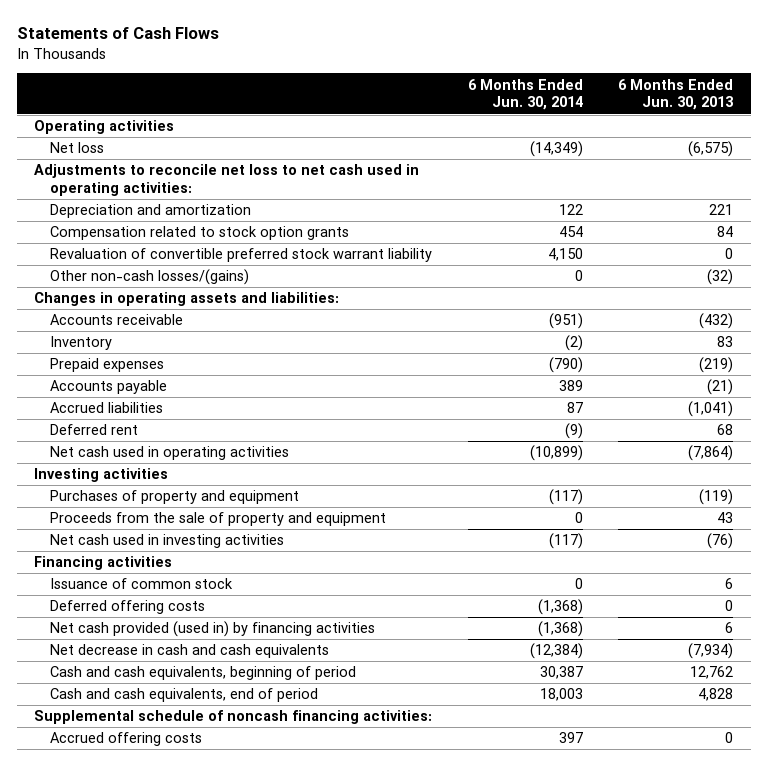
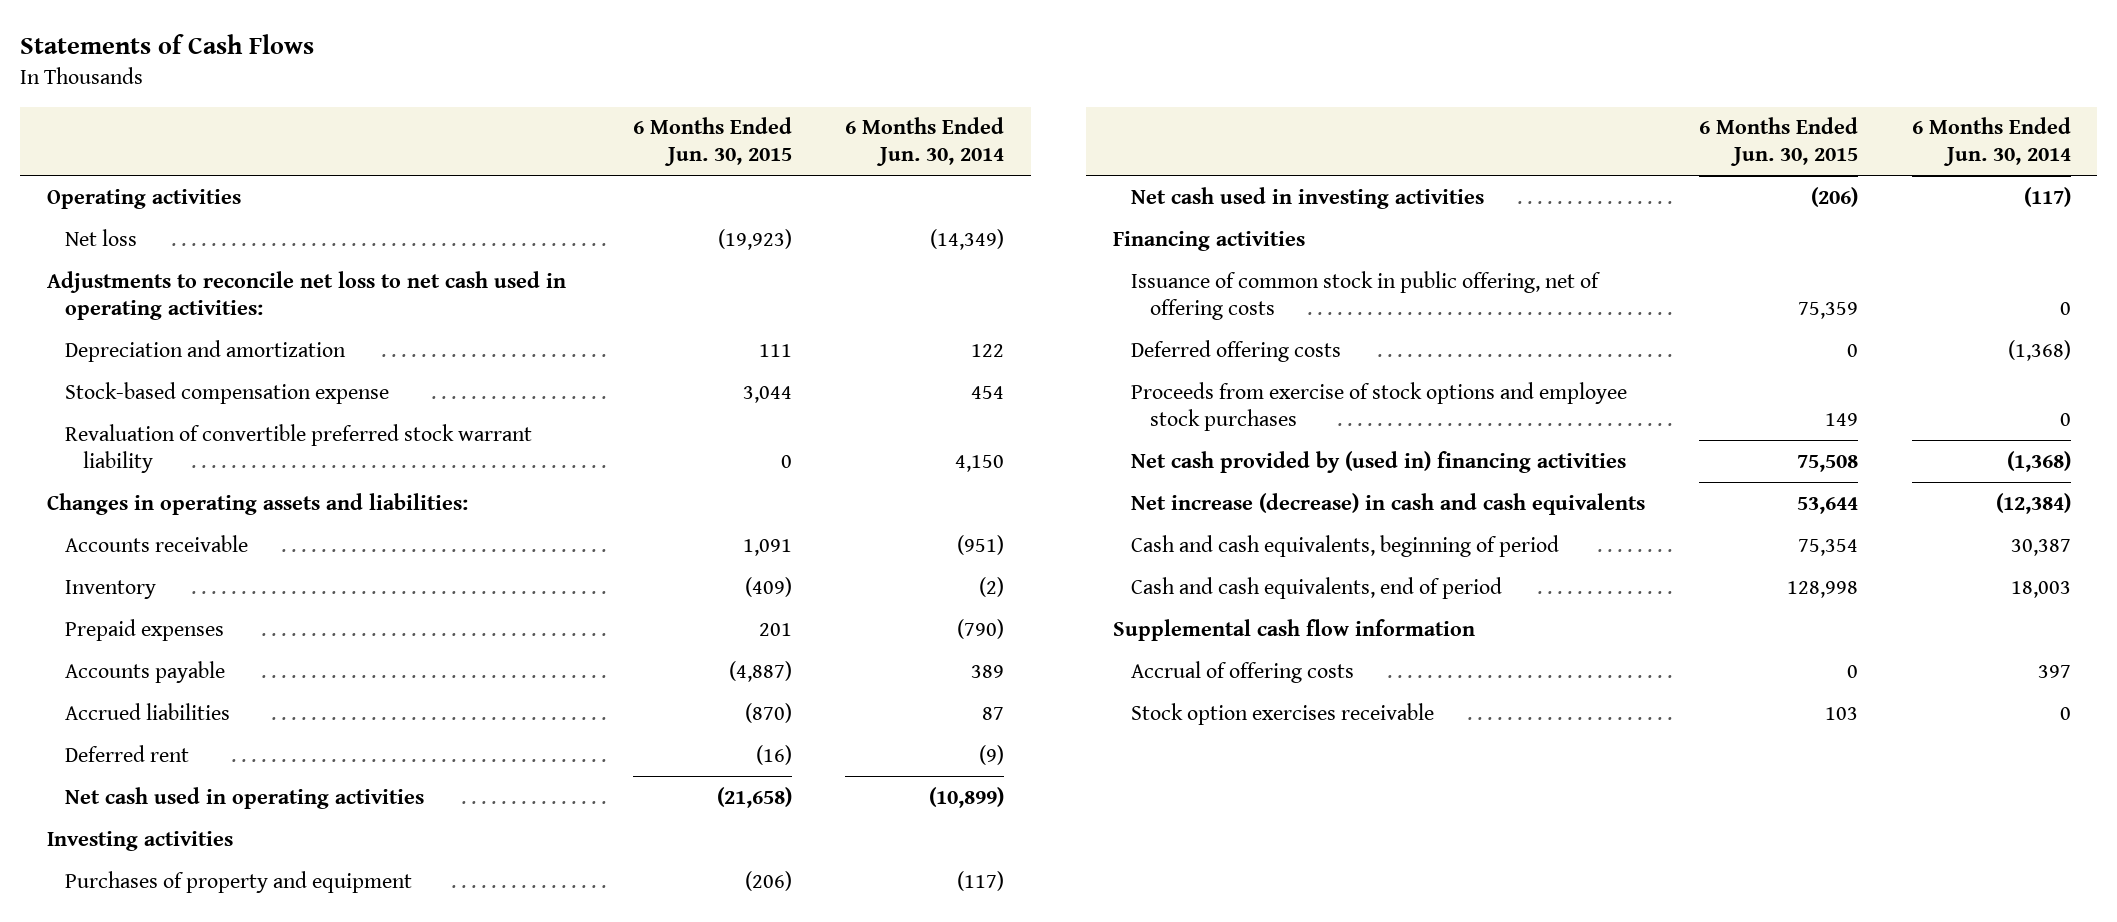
- | 6 Months Ended Jun. 30, 2014 | 6 Months Ended Jun. 30, 2013
+ | 6 Months Ended Jun. 30, 2015 | 6 Months Ended Jun. 30, 2014
- Compensation related to stock option grants | 454 | 84
+ Stock-based compensation expense | 3,044 | 454
- Other non-cash losses/(gains) | 0 | (32)
- Proceeds from the sale of property and equipment | 0 | 43
- Issuance of common stock | 0 | 6
+ Issuance of common stock in public offering, net of offering costs | 75,359 | 0
- Net cash provided (used in) by financing activities | (1,368) | 6
- Net decrease in cash and cash equivalents | (12,384) | (7,934)
+ Proceeds from exercise of stock options and employee stock purchases | 149 | 0
+ Net cash provided by (used in) financing activities | 75,508 | (1,368)
+ Net increase (decrease) in cash and cash equivalents | 53,644 | (12,384)
- Supplemental schedule of noncash financing activities:
- Accrued offering costs | 397 | 0
+ Supplemental cash flow information
+ Accrual of offering costs | 0 | 397
+ Stock option exercises receivable | 103 | 0

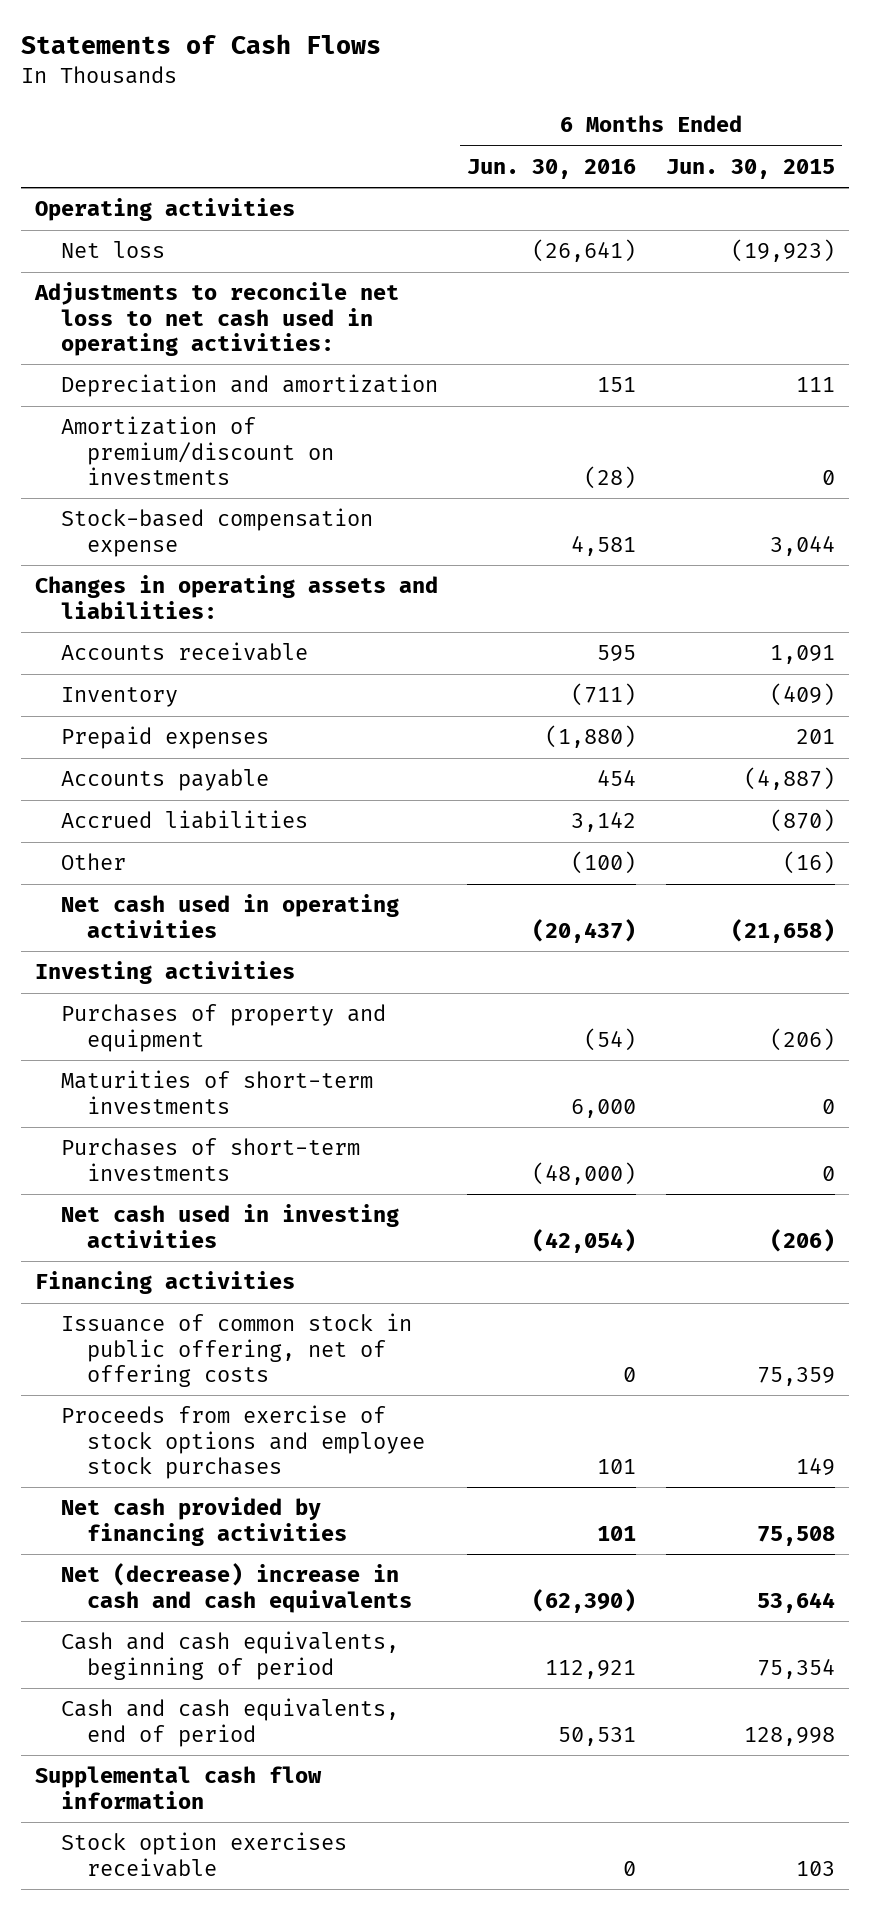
- | 6 Months Ended Jun. 30, 2015 | 6 Months Ended Jun. 30, 2014
+ | 6 Months Ended Jun. 30, 2016 | 6 Months Ended Jun. 30, 2015
+ Amortization of premium/discount on investments | (28) | 0
- Revaluation of convertible preferred stock warrant liability | 0 | 4,150
- Deferred rent | (16) | (9)
+ Other | (100) | (16)
+ Maturities of short-term investments | 6,000 | 0
+ Purchases of short-term investments | (48,000) | 0
- Deferred offering costs | 0 | (1,368)
- Net cash provided by (used in) financing activities | 75,508 | (1,368)
- Net increase (decrease) in cash and cash equivalents | 53,644 | (12,384)
+ Net cash provided by financing activities | 101 | 75,508
+ Net (decrease) increase in cash and cash equivalents | (62,390) | 53,644
- Accrual of offering costs | 0 | 397

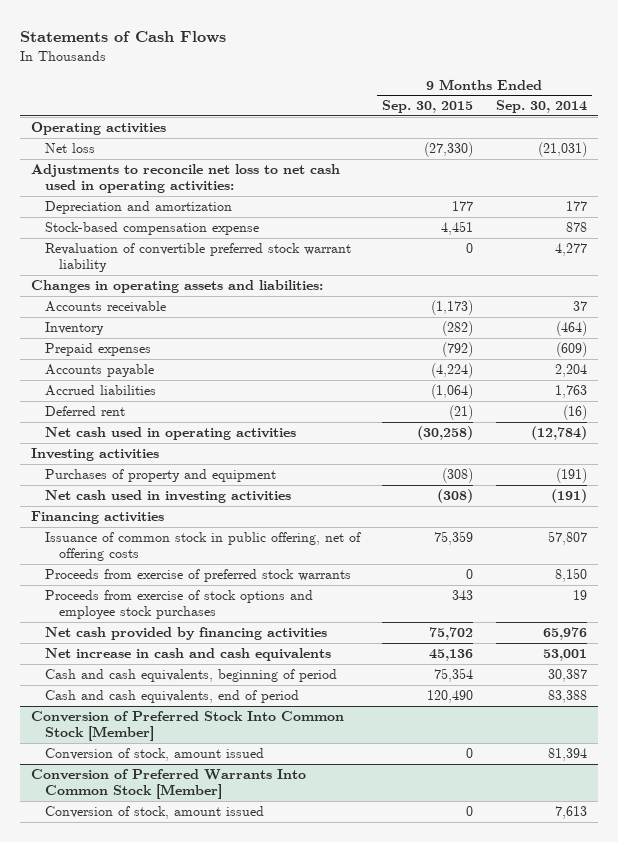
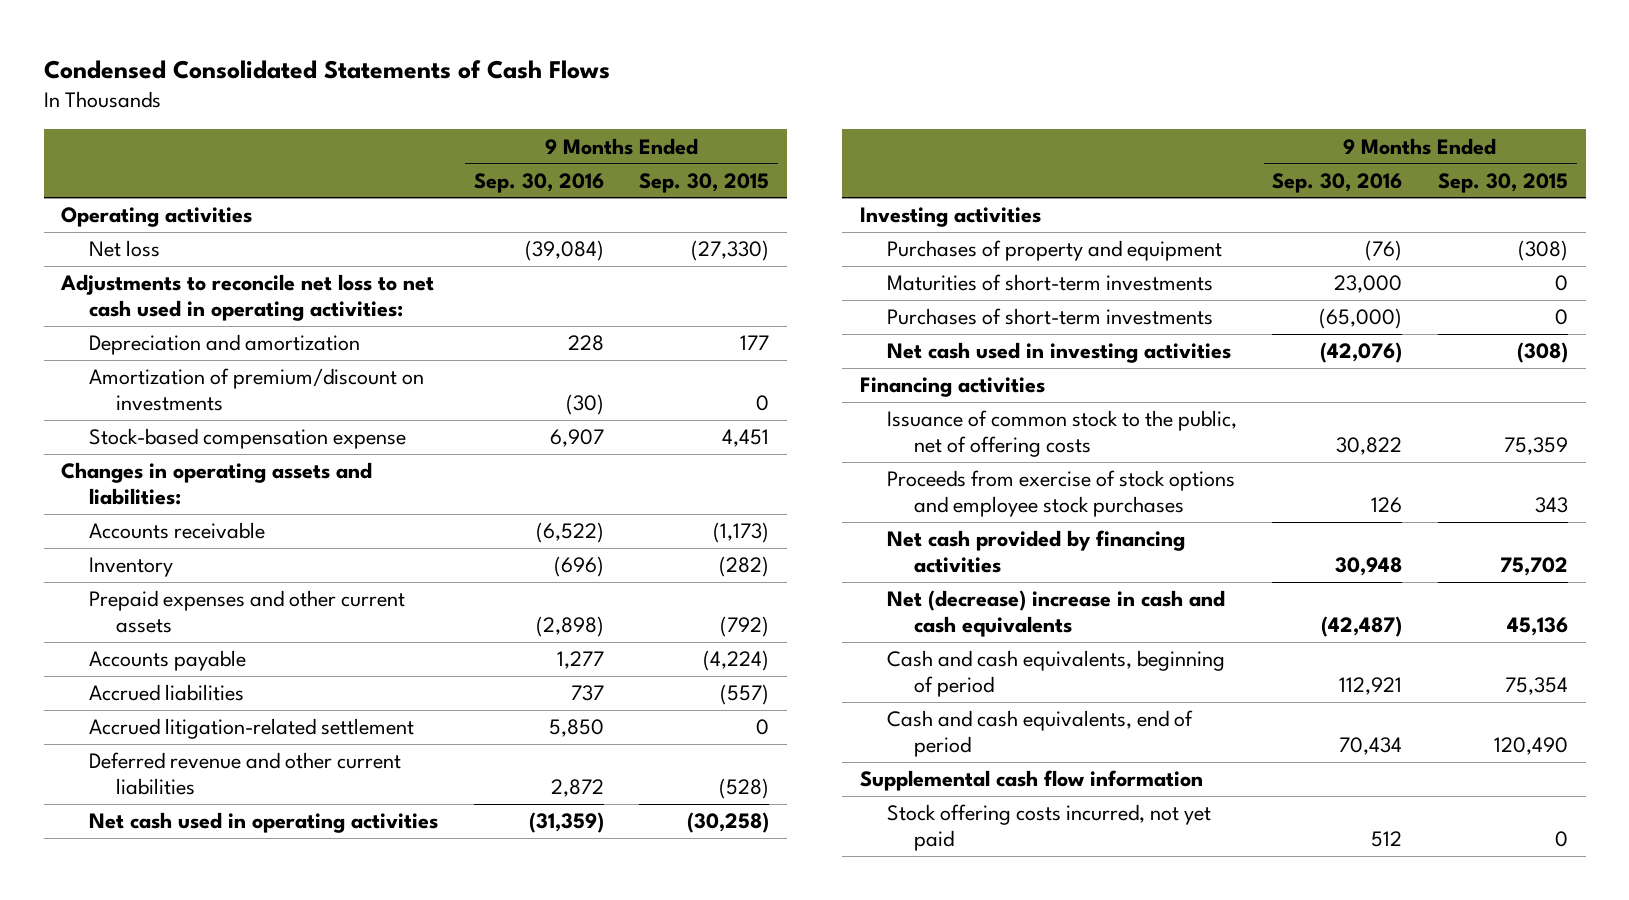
- Statements of Cash Flows
+ Condensed Consolidated Statements of Cash Flows
- | 9 Months Ended Sep. 30, 2015 | 9 Months Ended Sep. 30, 2014
+ | 9 Months Ended Sep. 30, 2016 | 9 Months Ended Sep. 30, 2015
+ Amortization of premium/discount on investments | (30) | 0
- Revaluation of convertible preferred stock warrant liability | 0 | 4,277
- Prepaid expenses | (792) | (609)
+ Prepaid expenses and other current assets | (2,898) | (792)
- Accrued liabilities | (1,064) | 1,763
- Deferred rent | (21) | (16)
+ Accrued liabilities | 737 | (557)
+ Accrued litigation-related settlement | 5,850 | 0
+ Deferred revenue and other current liabilities | 2,872 | (528)
+ Maturities of short-term investments | 23,000 | 0
+ Purchases of short-term investments | (65,000) | 0
- Issuance of common stock in public offering, net of offering costs | 75,359 | 57,807
- Proceeds from exercise of preferred stock warrants | 0 | 8,150
+ Issuance of common stock to the public, net of offering costs | 30,822 | 75,359
- Net increase in cash and cash equivalents | 45,136 | 53,001
+ Net (decrease) increase in cash and cash equivalents | (42,487) | 45,136
- Conversion of Preferred Stock Into Common Stock [Member]
- Conversion of stock, amount issued | 0 | 81,394
- Conversion of Preferred Warrants Into Common Stock [Member]
- Conversion of stock, amount issued | 0 | 7,613
+ Supplemental cash flow information
+ Stock offering costs incurred, not yet paid | 512 | 0

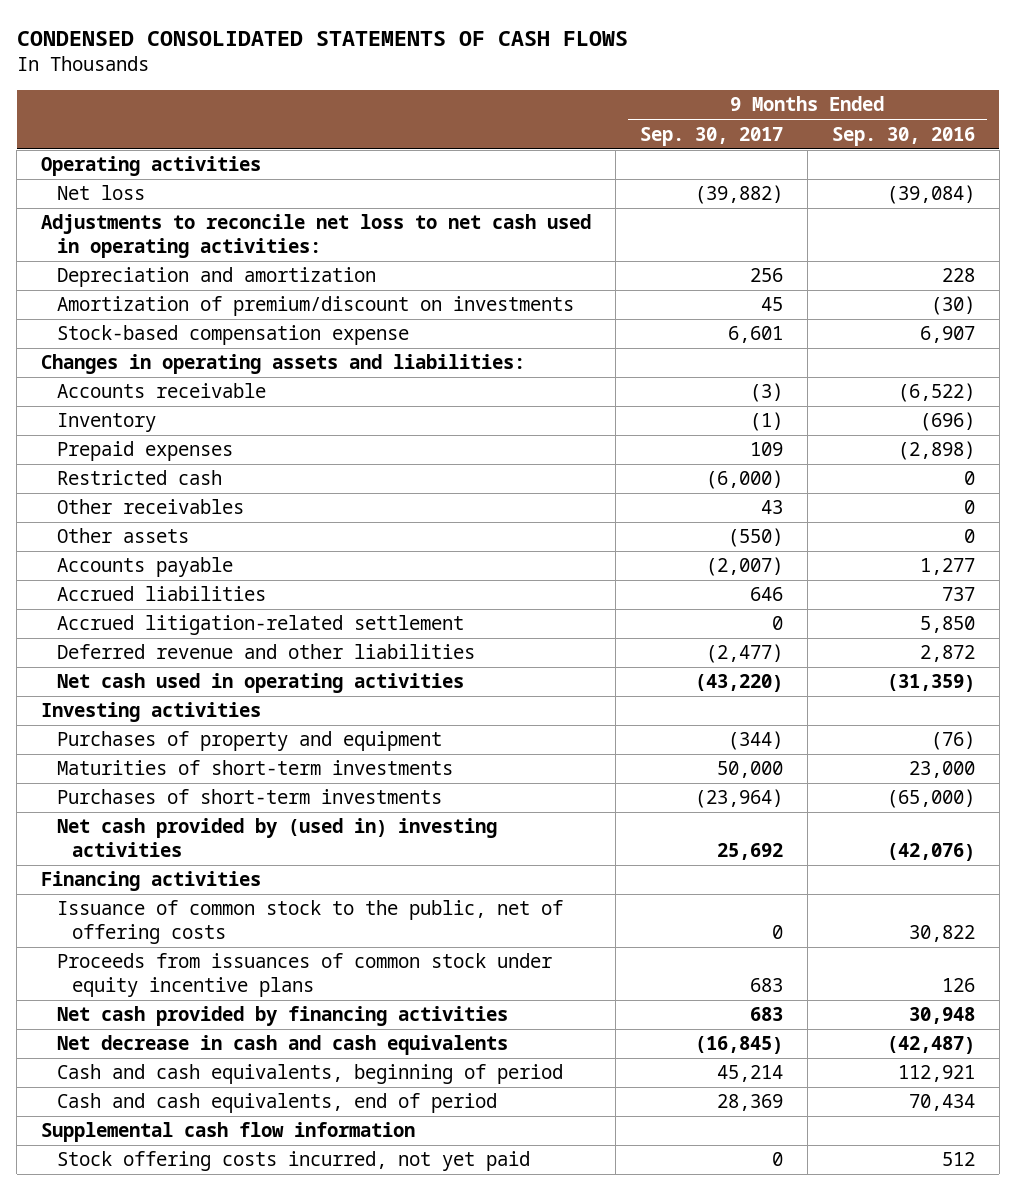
- Condensed Consolidated Statements of Cash Flows
+ CONDENSED CONSOLIDATED STATEMENTS OF CASH FLOWS
- | 9 Months Ended Sep. 30, 2016 | 9 Months Ended Sep. 30, 2015
+ | 9 Months Ended Sep. 30, 2017 | 9 Months Ended Sep. 30, 2016
- Prepaid expenses and other current assets | (2,898) | (792)
+ Prepaid expenses | 109 | (2,898)
+ Restricted cash | (6,000) | 0
+ Other receivables | 43 | 0
+ Other assets | (550) | 0
- Deferred revenue and other current liabilities | 2,872 | (528)
+ Deferred revenue and other liabilities | (2,477) | 2,872
- Net cash used in investing activities | (42,076) | (308)
+ Net cash provided by (used in) investing activities | 25,692 | (42,076)
- Proceeds from exercise of stock options and employee stock purchases | 126 | 343
+ Proceeds from issuances of common stock under equity incentive plans | 683 | 126
- Net (decrease) increase in cash and cash equivalents | (42,487) | 45,136
+ Net decrease in cash and cash equivalents | (16,845) | (42,487)

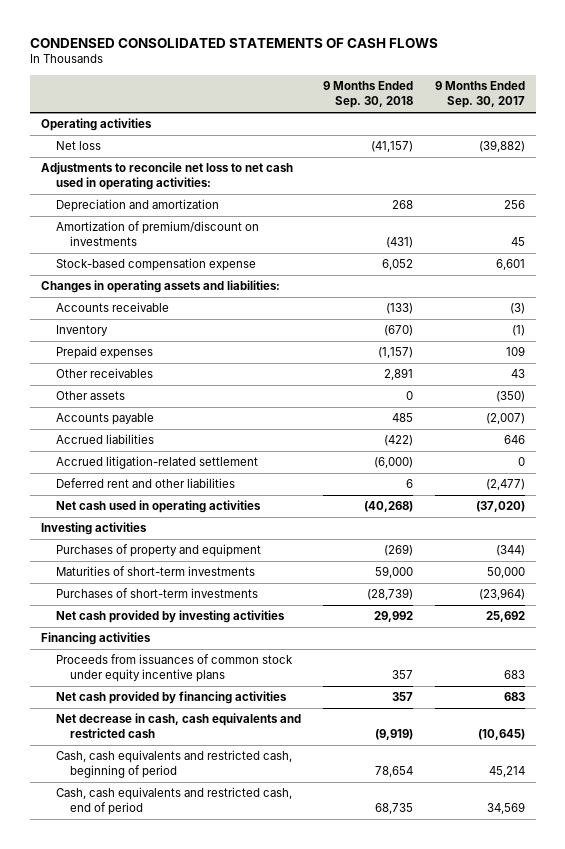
- | 9 Months Ended Sep. 30, 2017 | 9 Months Ended Sep. 30, 2016
+ | 9 Months Ended Sep. 30, 2018 | 9 Months Ended Sep. 30, 2017
- Restricted cash | (6,000) | 0
- Other assets | (550) | 0
+ Other assets | 0 | (350)
- Deferred revenue and other liabilities | (2,477) | 2,872
- Net cash used in operating activities | (43,220) | (31,359)
+ Deferred rent and other liabilities | 6 | (2,477)
+ Net cash used in operating activities | (40,268) | (37,020)
- Net cash provided by (used in) investing activities | 25,692 | (42,076)
+ Net cash provided by investing activities | 29,992 | 25,692
- Issuance of common stock to the public, net of offering costs | 0 | 30,822
- Net decrease in cash and cash equivalents | (16,845) | (42,487)
- Cash and cash equivalents, beginning of period | 45,214 | 112,921
- Cash and cash equivalents, end of period | 28,369 | 70,434
- Supplemental cash flow information
- Stock offering costs incurred, not yet paid | 0 | 512
+ Net decrease in cash, cash equivalents and restricted cash | (9,919) | (10,645)
+ Cash, cash equivalents and restricted cash, beginning of period | 78,654 | 45,214
+ Cash, cash equivalents and restricted cash, end of period | 68,735 | 34,569

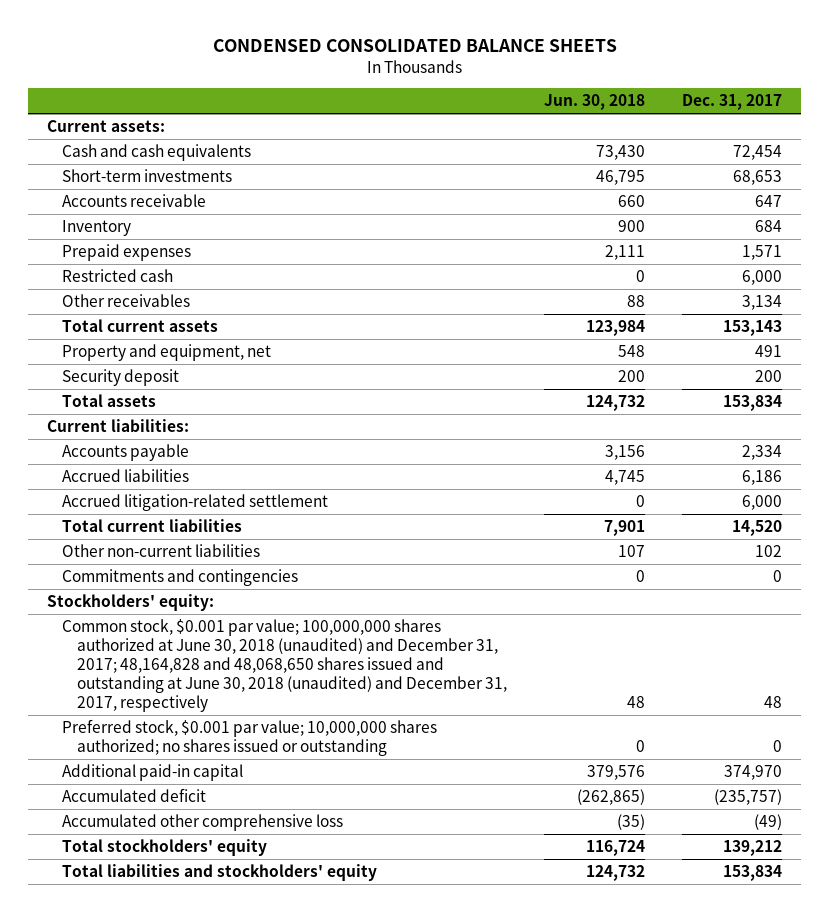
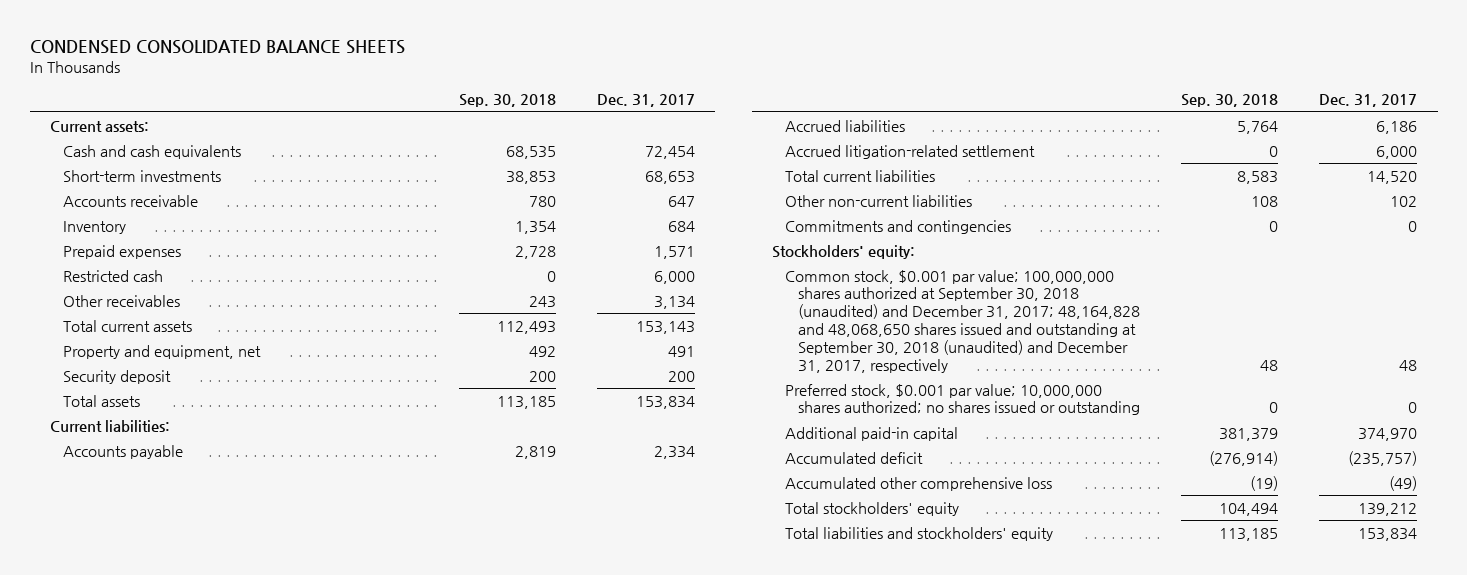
- | Jun. 30, 2018 | Dec. 31, 2017
+ | Sep. 30, 2018 | Dec. 31, 2017
- Common stock, $0.001 par value; 100,000,000 shares authorized at June 30, 2018 (unaudited) and December 31, 2017; 48,164,828 and 48,068,650 shares issued and outstanding at June 30, 2018 (unaudited) and December 31, 2017, respectively | 48 | 48
+ Common stock, $0.001 par value; 100,000,000 shares authorized at September 30, 2018 (unaudited) and December 31, 2017; 48,164,828 and 48,068,650 shares issued and outstanding at September 30, 2018 (unaudited) and December 31, 2017, respectively | 48 | 48

